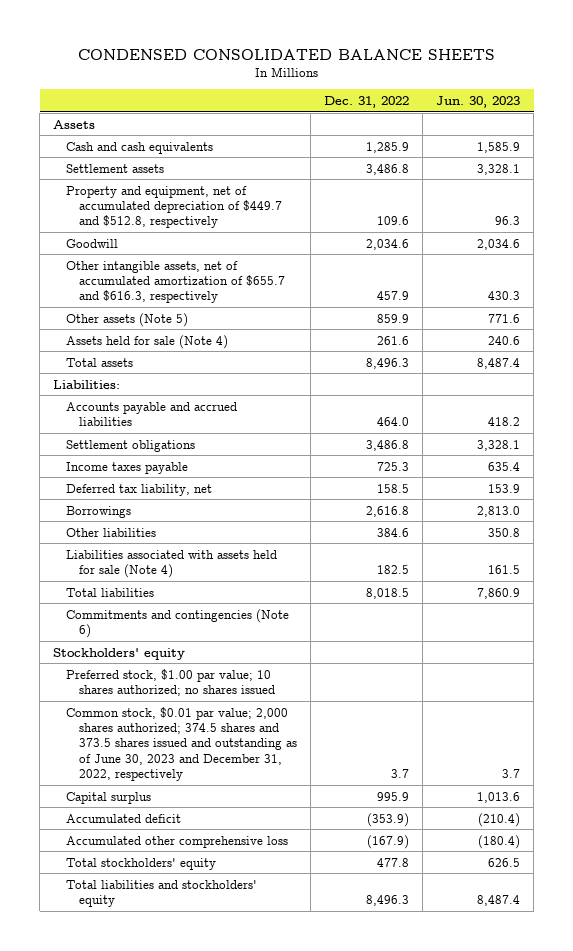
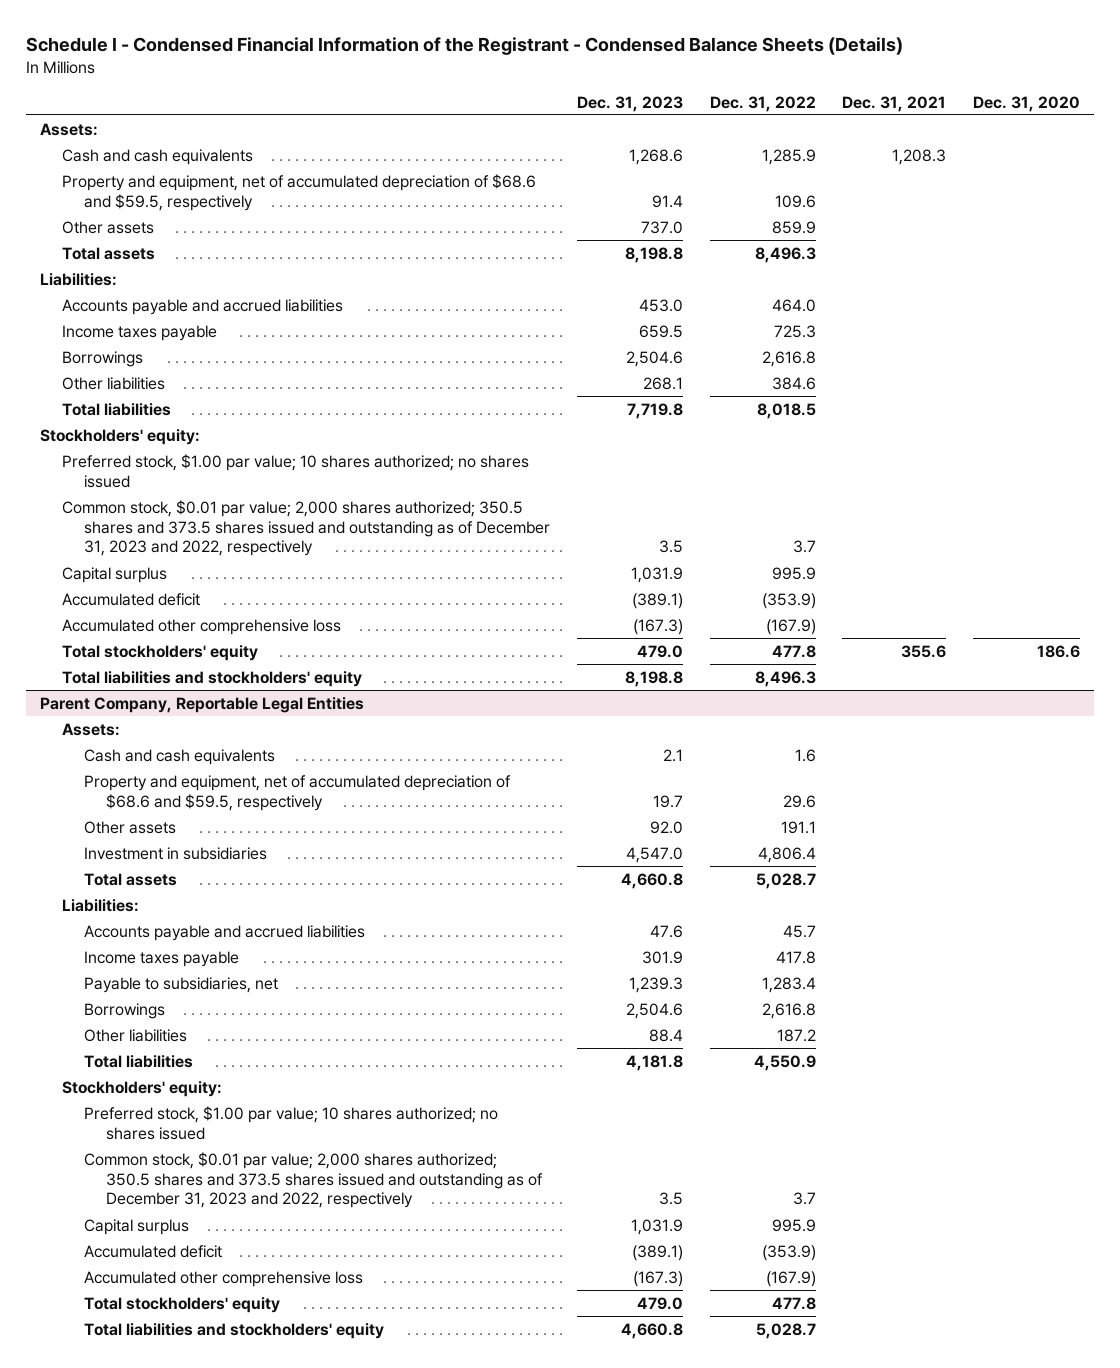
- CONDENSED CONSOLIDATED BALANCE SHEETS
+ Schedule I - Condensed Financial Information of the Registrant - Condensed Balance Sheets (Details)
- | Dec. 31, 2022 | Jun. 30, 2023
+ | Dec. 31, 2023 | Dec. 31, 2022 | Dec. 31, 2021 | Dec. 31, 2020
- Assets
+ Assets:
- Settlement assets | 3,486.8 | 3,328.1
- Property and equipment, net of accumulated depreciation of $449.7 and $512.8, respectively | 109.6 | 96.3
- Goodwill | 2,034.6 | 2,034.6
- Other intangible assets, net of accumulated amortization of $655.7 and $616.3, respectively | 457.9 | 430.3
- Other assets (Note 5) | 859.9 | 771.6
- Assets held for sale (Note 4) | 261.6 | 240.6
+ Property and equipment, net of accumulated depreciation of $68.6 and $59.5, respectively | 91.4 | 109.6 | |
+ Other assets | 737.0 | 859.9 | |
- Settlement obligations | 3,486.8 | 3,328.1
- Deferred tax liability, net | 158.5 | 153.9
- Liabilities associated with assets held for sale (Note 4) | 182.5 | 161.5
- Commitments and contingencies (Note 6)
- Stockholders' equity
+ Stockholders' equity:
- Common stock, $0.01 par value; 2,000 shares authorized; 374.5 shares and 373.5 shares issued and outstanding as of June 30, 2023 and December 31, 2022, respectively | 3.7 | 3.7
+ Common stock, $0.01 par value; 2,000 shares authorized; 350.5 shares and 373.5 shares issued and outstanding as of December 31, 2023 and 2022, respectively | 3.5 | 3.7 | |
+ Parent Company, Reportable Legal Entities
+ Assets:
+ Cash and cash equivalents | 2.1 | 1.6 | |
+ Property and equipment, net of accumulated depreciation of $68.6 and $59.5, respectively | 19.7 | 29.6 | |
+ Other assets | 92.0 | 191.1 | |
+ Investment in subsidiaries | 4,547.0 | 4,806.4 | |
+ Total assets | 4,660.8 | 5,028.7 | |
+ Liabilities:
+ Accounts payable and accrued liabilities | 47.6 | 45.7 | |
+ Income taxes payable | 301.9 | 417.8 | |
+ Payable to subsidiaries, net | 1,239.3 | 1,283.4 | |
+ Borrowings | 2,504.6 | 2,616.8 | |
+ Other liabilities | 88.4 | 187.2 | |
+ Total liabilities | 4,181.8 | 4,550.9 | |
+ Stockholders' equity:
+ Preferred stock, $1.00 par value; 10 shares authorized; no shares issued
+ Common stock, $0.01 par value; 2,000 shares authorized; 350.5 shares and 373.5 shares issued and outstanding as of December 31, 2023 and 2022, respectively | 3.5 | 3.7 | |
+ Capital surplus | 1,031.9 | 995.9 | |
+ Accumulated deficit | (389.1) | (353.9) | |
+ Accumulated other comprehensive loss | (167.3) | (167.9) | |
+ Total stockholders' equity | 479.0 | 477.8 | |
+ Total liabilities and stockholders' equity | 4,660.8 | 5,028.7 | |

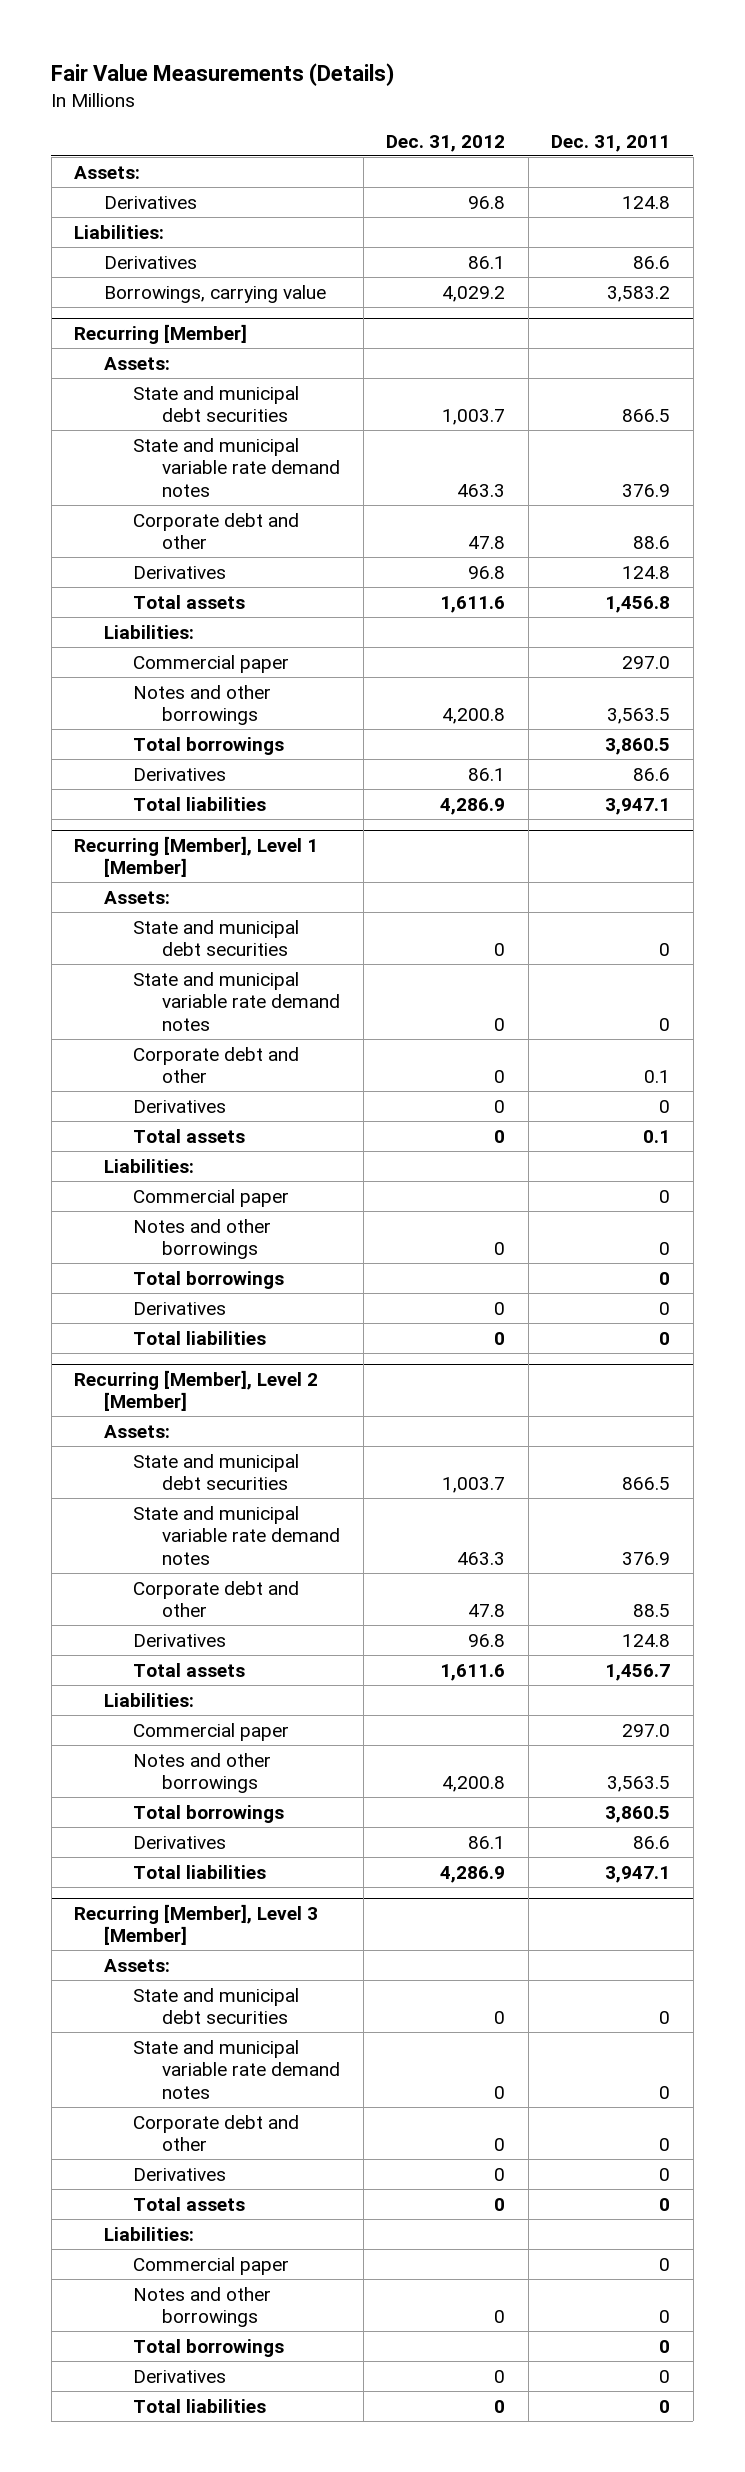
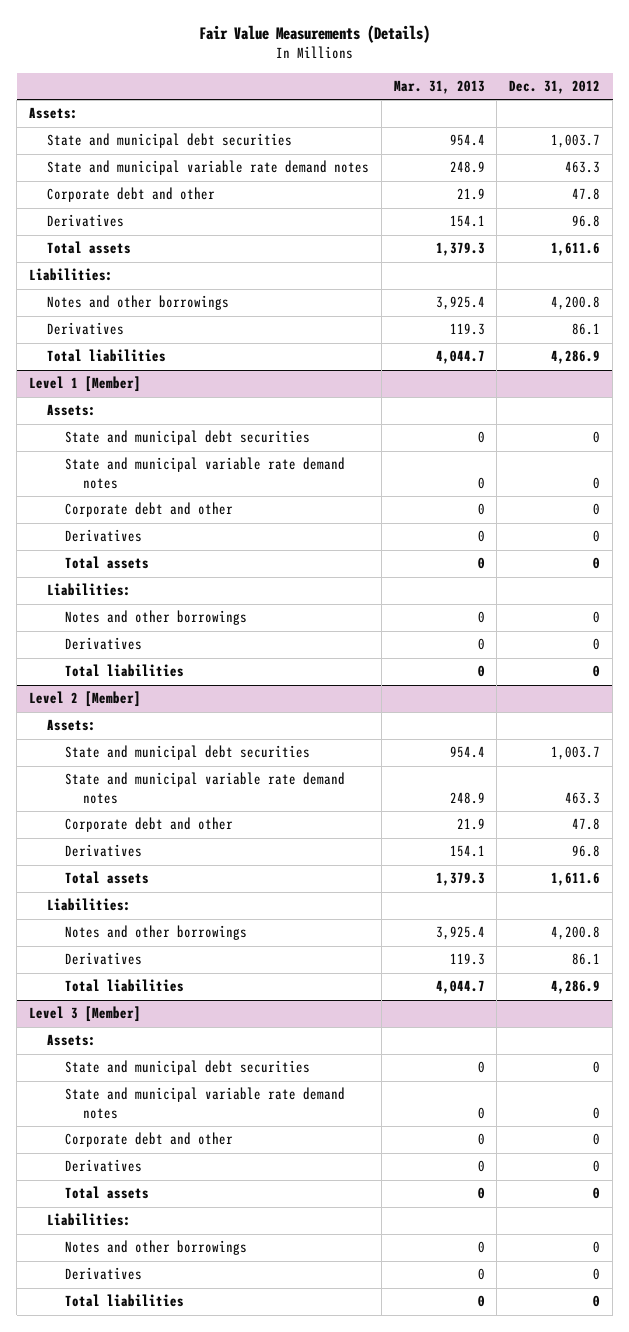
- | Dec. 31, 2012 | Dec. 31, 2011
+ | Mar. 31, 2013 | Dec. 31, 2012
- Derivatives | 96.8 | 124.8
- Liabilities:
- Derivatives | 86.1 | 86.6
- Borrowings, carrying value | 4,029.2 | 3,583.2
- Recurring [Member]
- Assets:
- Commercial paper | | 297.0
- Total borrowings | | 3,860.5
- Recurring [Member], Level 1 [Member]
+ Level 1 [Member]
- Commercial paper | | 0
- Total borrowings | | 0
- Recurring [Member], Level 2 [Member]
+ Level 2 [Member]
- Commercial paper | | 297.0
- Total borrowings | | 3,860.5
- Recurring [Member], Level 3 [Member]
+ Level 3 [Member]
- Commercial paper | | 0
- Total borrowings | | 0

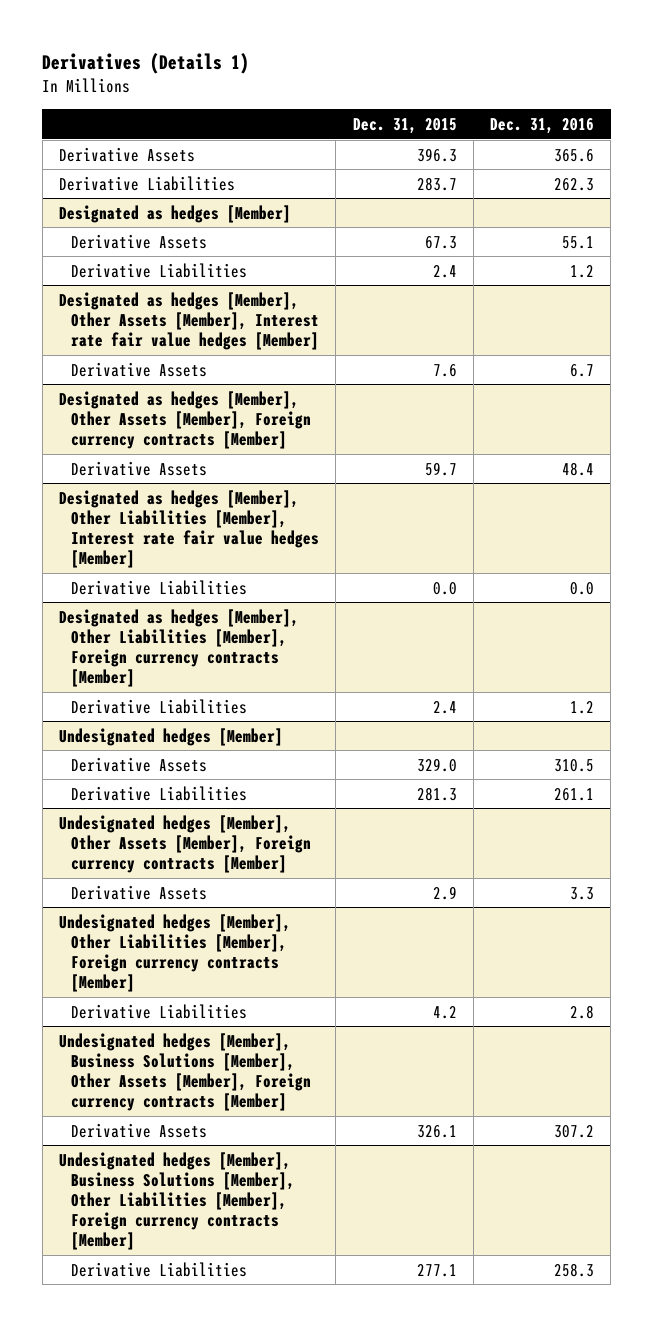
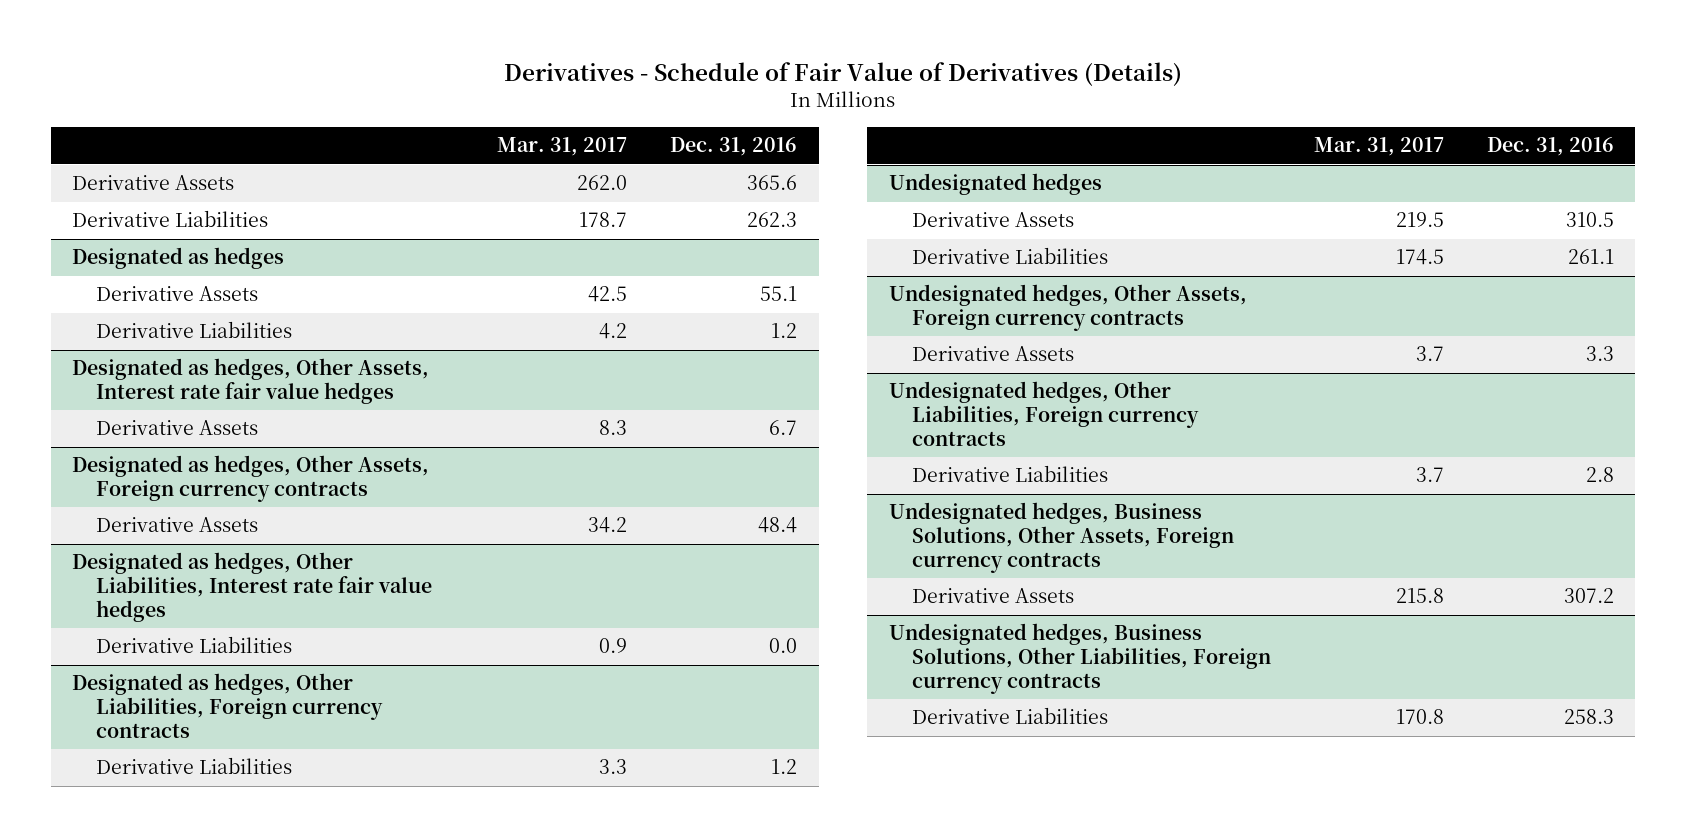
- Derivatives (Details 1)
+ Derivatives - Schedule of Fair Value of Derivatives (Details)
- | Dec. 31, 2015 | Dec. 31, 2016
+ | Mar. 31, 2017 | Dec. 31, 2016
- Designated as hedges [Member]
+ Designated as hedges
- Designated as hedges [Member], Other Assets [Member], Interest rate fair value hedges [Member]
+ Designated as hedges, Other Assets, Interest rate fair value hedges
- Designated as hedges [Member], Other Assets [Member], Foreign currency contracts [Member]
+ Designated as hedges, Other Assets, Foreign currency contracts
- Designated as hedges [Member], Other Liabilities [Member], Interest rate fair value hedges [Member]
+ Designated as hedges, Other Liabilities, Interest rate fair value hedges
- Designated as hedges [Member], Other Liabilities [Member], Foreign currency contracts [Member]
+ Designated as hedges, Other Liabilities, Foreign currency contracts
- Undesignated hedges [Member]
+ Undesignated hedges
- Undesignated hedges [Member], Other Assets [Member], Foreign currency contracts [Member]
+ Undesignated hedges, Other Assets, Foreign currency contracts
- Undesignated hedges [Member], Other Liabilities [Member], Foreign currency contracts [Member]
+ Undesignated hedges, Other Liabilities, Foreign currency contracts
- Undesignated hedges [Member], Business Solutions [Member], Other Assets [Member], Foreign currency contracts [Member]
+ Undesignated hedges, Business Solutions, Other Assets, Foreign currency contracts
- Undesignated hedges [Member], Business Solutions [Member], Other Liabilities [Member], Foreign currency contracts [Member]
+ Undesignated hedges, Business Solutions, Other Liabilities, Foreign currency contracts

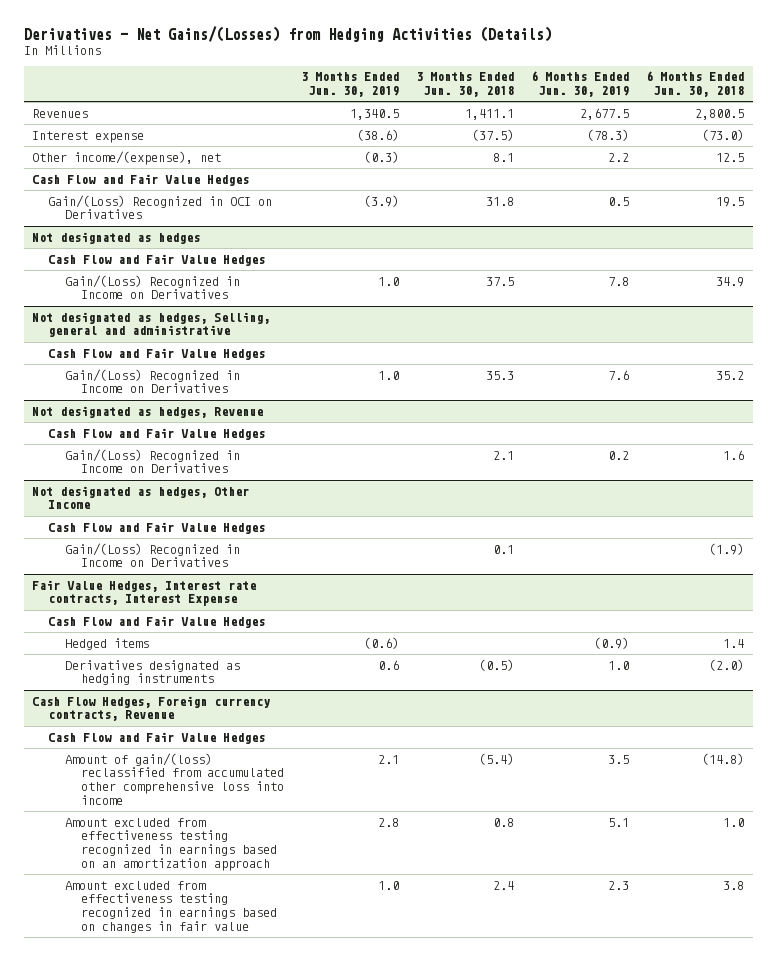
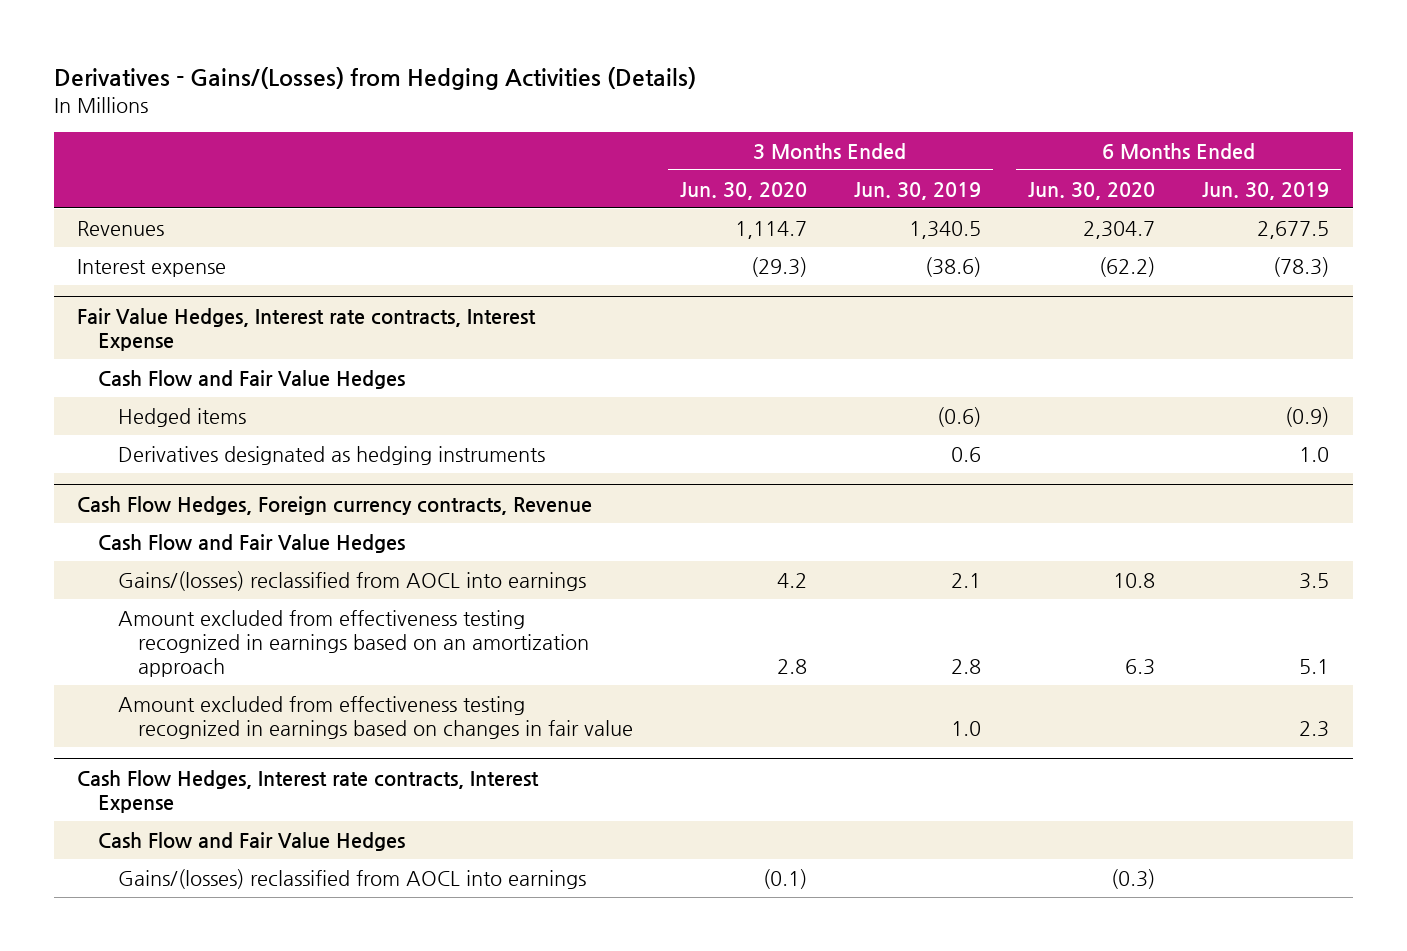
- Derivatives - Net Gains/(Losses) from Hedging Activities (Details)
+ Derivatives - Gains/(Losses) from Hedging Activities (Details)
- | 3 Months Ended Jun. 30, 2019 | 3 Months Ended Jun. 30, 2018 | 6 Months Ended Jun. 30, 2019 | 6 Months Ended Jun. 30, 2018
+ | 3 Months Ended Jun. 30, 2020 | 3 Months Ended Jun. 30, 2019 | 6 Months Ended Jun. 30, 2020 | 6 Months Ended Jun. 30, 2019
- Other income/(expense), net | (0.3) | 8.1 | 2.2 | 12.5
- Cash Flow and Fair Value Hedges
- Gain/(Loss) Recognized in OCI on Derivatives | (3.9) | 31.8 | 0.5 | 19.5
- Not designated as hedges
- Cash Flow and Fair Value Hedges
- Gain/(Loss) Recognized in Income on Derivatives | 1.0 | 37.5 | 7.8 | 34.9
- Not designated as hedges, Selling, general and administrative
- Cash Flow and Fair Value Hedges
- Gain/(Loss) Recognized in Income on Derivatives | 1.0 | 35.3 | 7.6 | 35.2
- Not designated as hedges, Revenue
- Cash Flow and Fair Value Hedges
- Gain/(Loss) Recognized in Income on Derivatives | | 2.1 | 0.2 | 1.6
- Not designated as hedges, Other Income
- Cash Flow and Fair Value Hedges
- Gain/(Loss) Recognized in Income on Derivatives | | 0.1 | | (1.9)
@ Cash Flow Hedges, Foreign currency contracts, Revenue
- Amount of gain/(loss) reclassified from accumulated other comprehensive loss into income | 2.1 | (5.4) | 3.5 | (14.8)
+ Gains/(losses) reclassified from AOCL into earnings | 4.2 | 2.1 | 10.8 | 3.5
+ Cash Flow Hedges, Interest rate contracts, Interest Expense
+ Cash Flow and Fair Value Hedges
+ Gains/(losses) reclassified from AOCL into earnings | (0.1) | | (0.3) |

